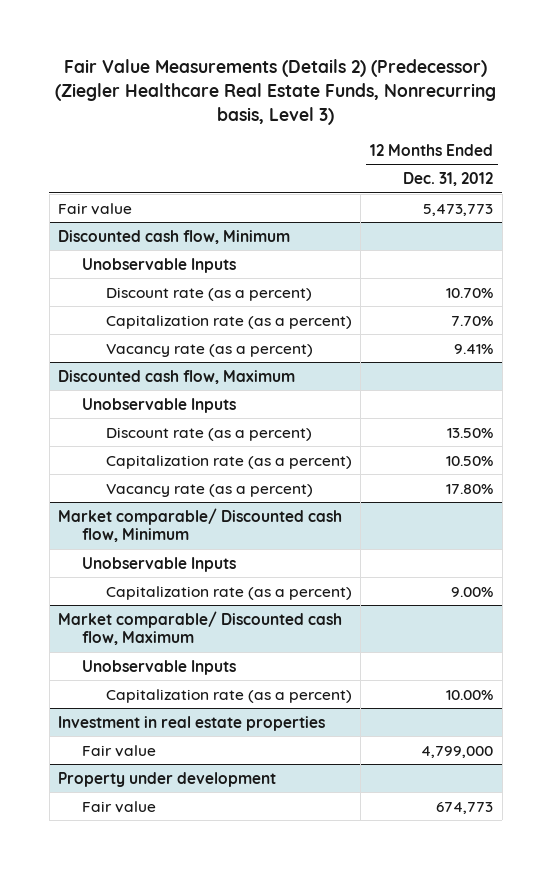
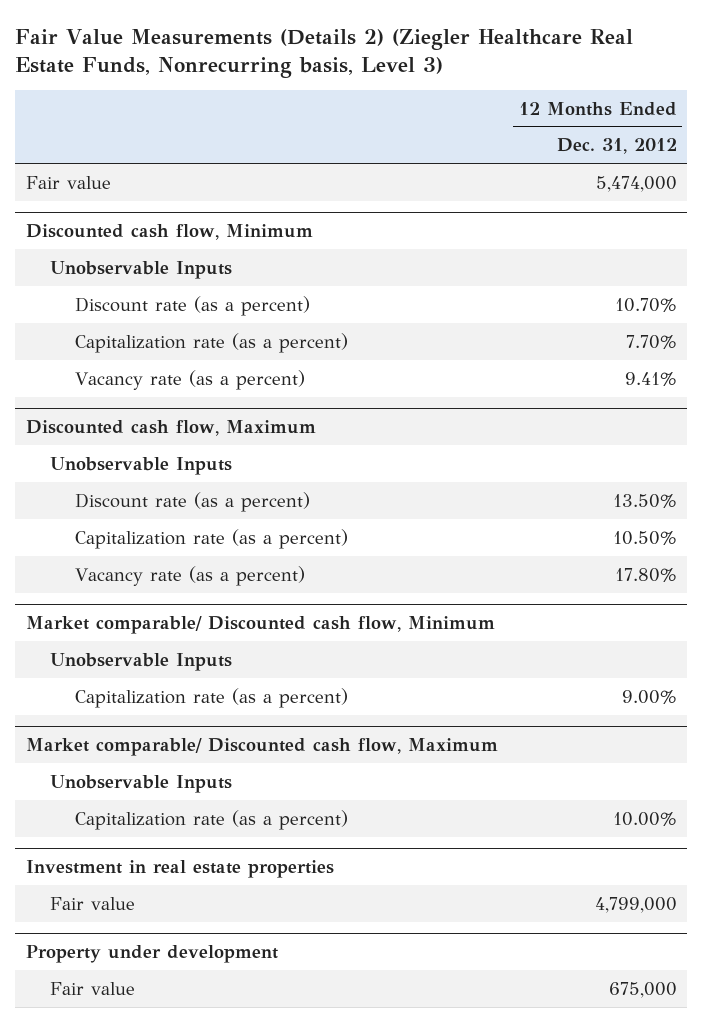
- Fair Value Measurements (Details 2) (Predecessor) (Ziegler Healthcare Real Estate Funds, Nonrecurring basis, Level 3)
+ Fair Value Measurements (Details 2) (Ziegler Healthcare Real Estate Funds, Nonrecurring basis, Level 3)
- Fair value | 5,473,773
+ Fair value | 5,474,000
@ Property under development
- Fair value | 674,773
+ Fair value | 675,000

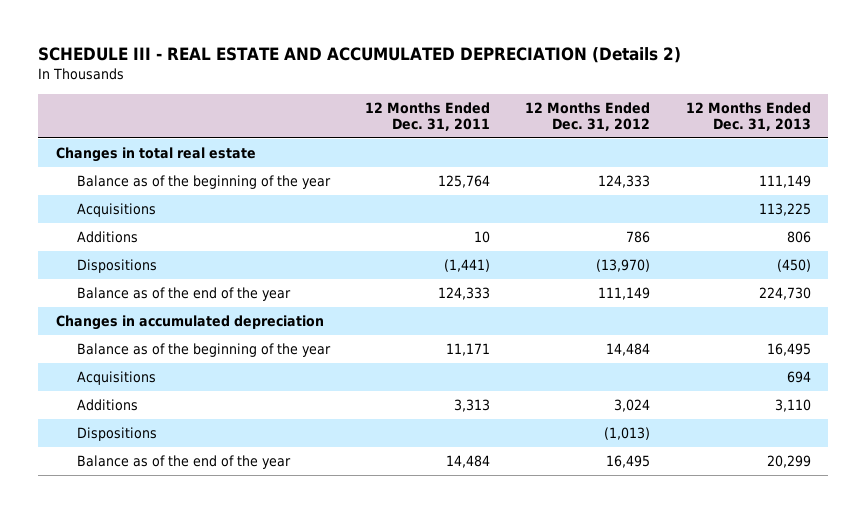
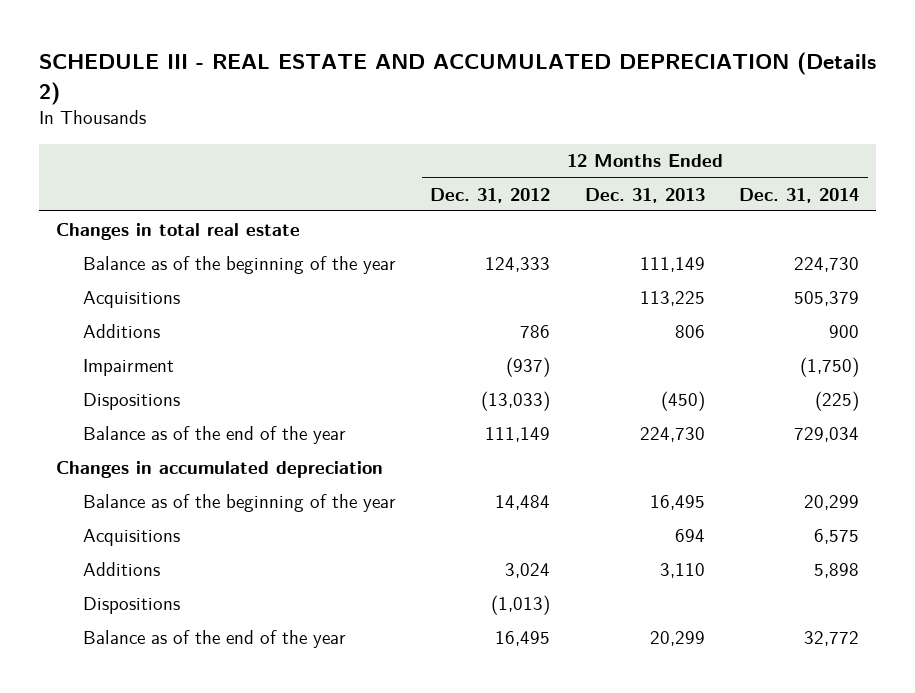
- | 12 Months Ended Dec. 31, 2011 | 12 Months Ended Dec. 31, 2012 | 12 Months Ended Dec. 31, 2013
+ | 12 Months Ended Dec. 31, 2012 | 12 Months Ended Dec. 31, 2013 | 12 Months Ended Dec. 31, 2014
- Dispositions | (1,441) | (13,970) | (450)
+ Impairment | (937) | | (1,750)
+ Dispositions | (13,033) | (450) | (225)

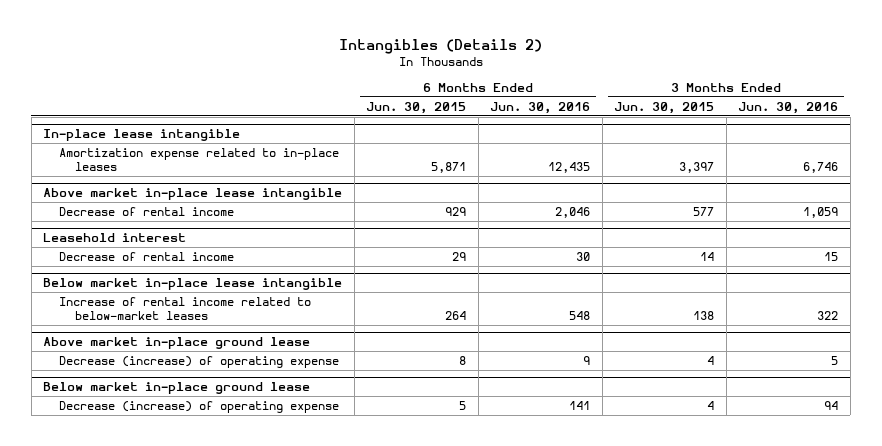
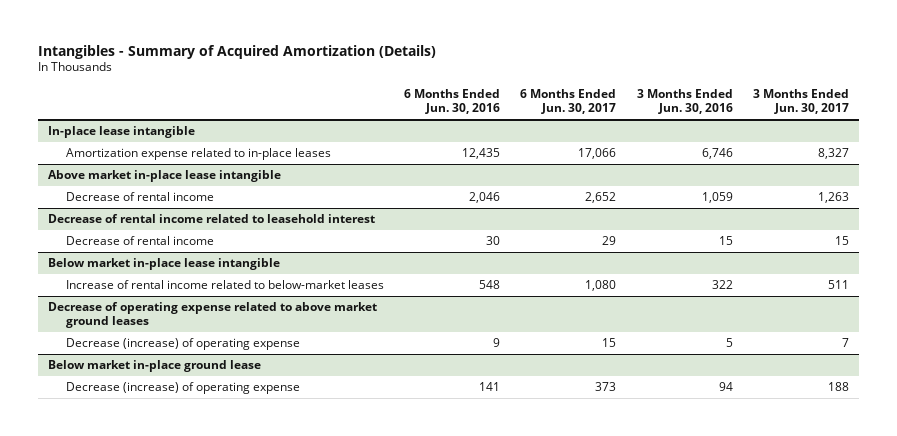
- Intangibles (Details 2)
+ Intangibles - Summary of Acquired Amortization (Details)
- | 6 Months Ended Jun. 30, 2015 | 6 Months Ended Jun. 30, 2016 | 3 Months Ended Jun. 30, 2015 | 3 Months Ended Jun. 30, 2016
+ | 6 Months Ended Jun. 30, 2016 | 6 Months Ended Jun. 30, 2017 | 3 Months Ended Jun. 30, 2016 | 3 Months Ended Jun. 30, 2017
- Leasehold interest
+ Decrease of rental income related to leasehold interest
- Above market in-place ground lease
+ Decrease of operating expense related to above market ground leases

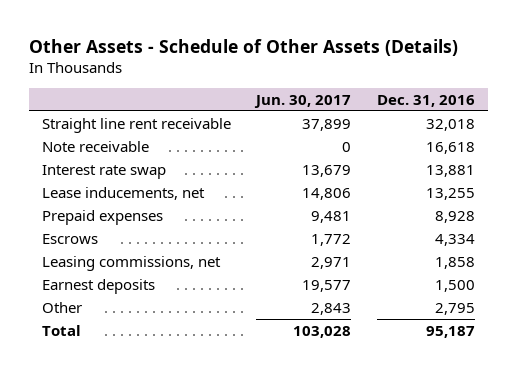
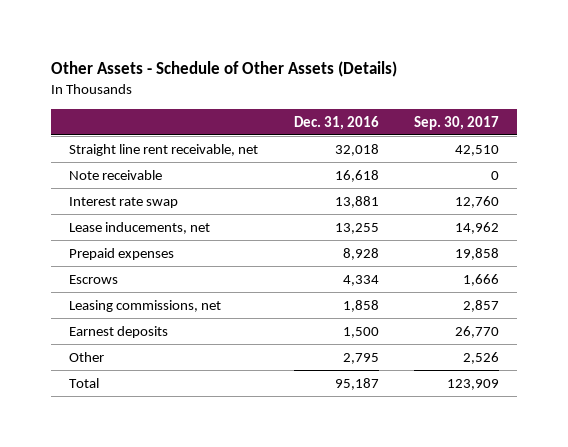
- | Jun. 30, 2017 | Dec. 31, 2016
+ | Dec. 31, 2016 | Sep. 30, 2017
- Straight line rent receivable | 37,899 | 32,018
+ Straight line rent receivable, net | 32,018 | 42,510

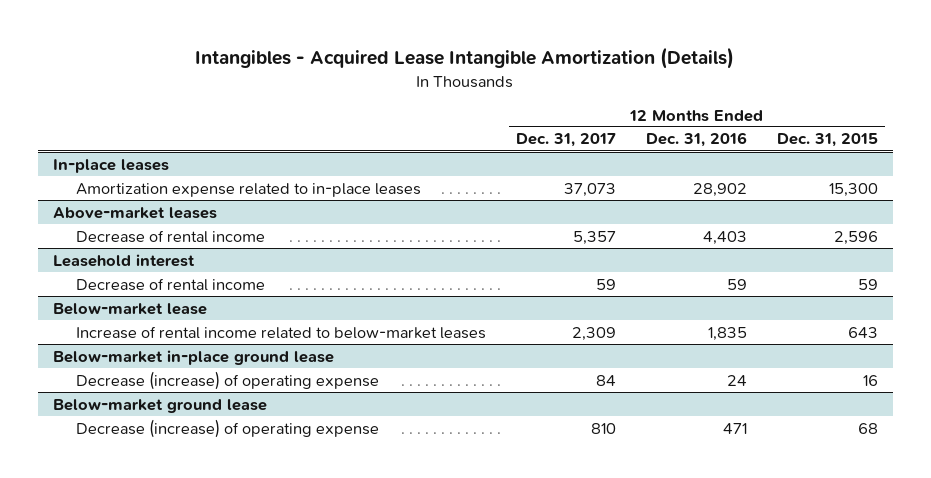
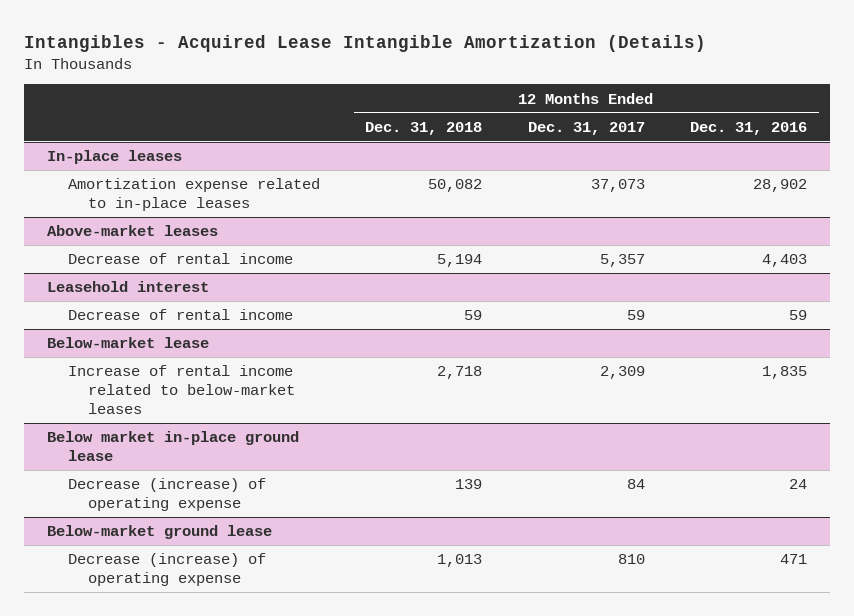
- | 12 Months Ended Dec. 31, 2017 | 12 Months Ended Dec. 31, 2016 | 12 Months Ended Dec. 31, 2015
+ | 12 Months Ended Dec. 31, 2018 | 12 Months Ended Dec. 31, 2017 | 12 Months Ended Dec. 31, 2016
- Below-market in-place ground lease
+ Below market in-place ground lease

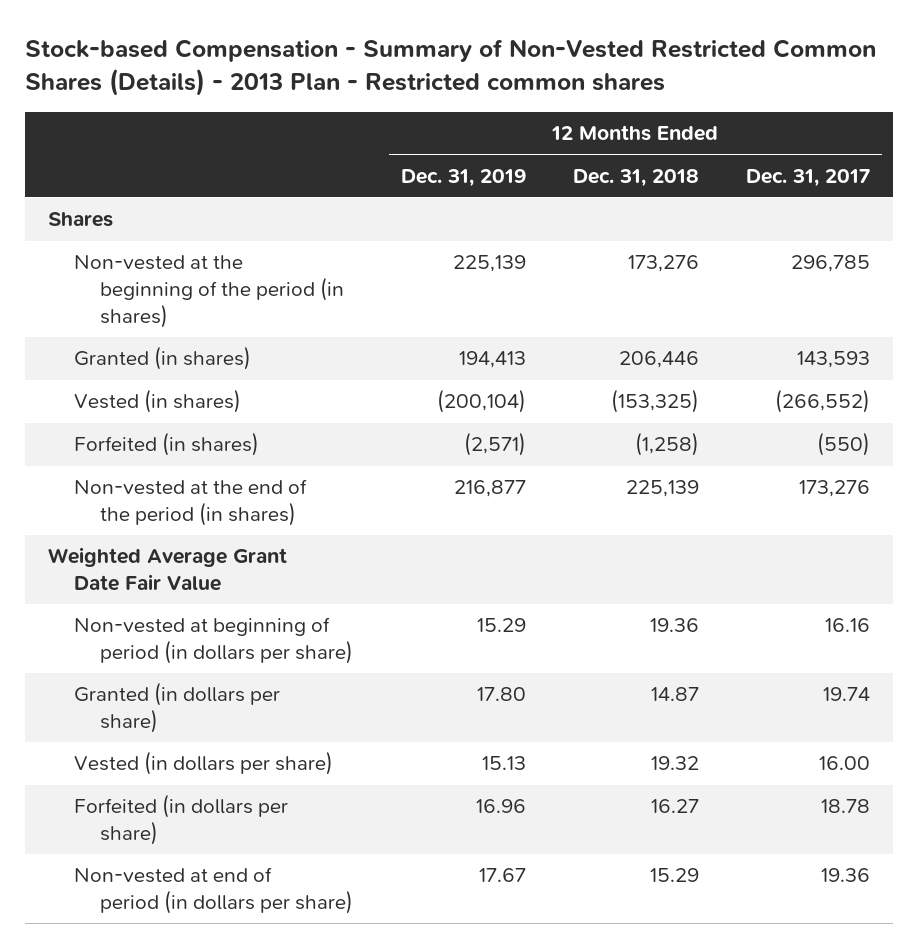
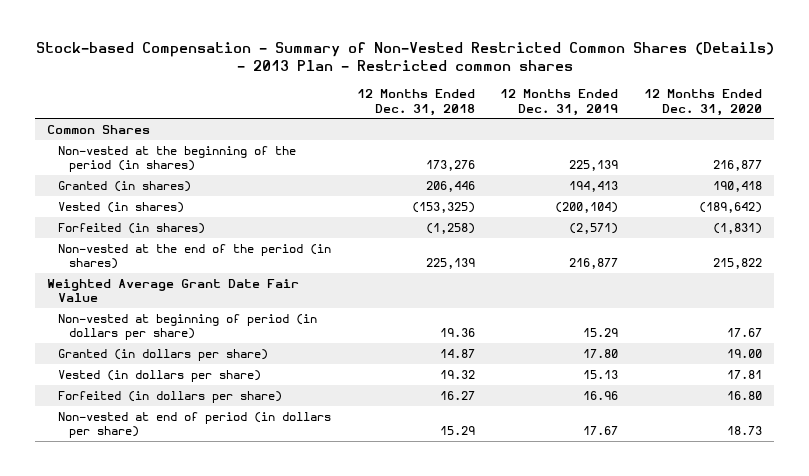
- | 12 Months Ended Dec. 31, 2019 | 12 Months Ended Dec. 31, 2018 | 12 Months Ended Dec. 31, 2017
+ | 12 Months Ended Dec. 31, 2018 | 12 Months Ended Dec. 31, 2019 | 12 Months Ended Dec. 31, 2020
- Shares
+ Common Shares

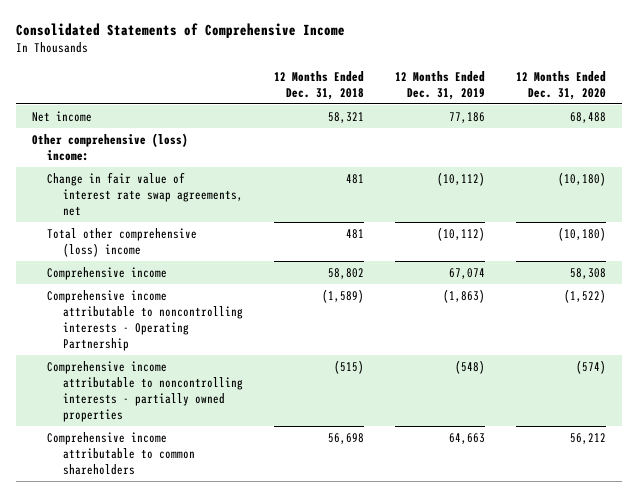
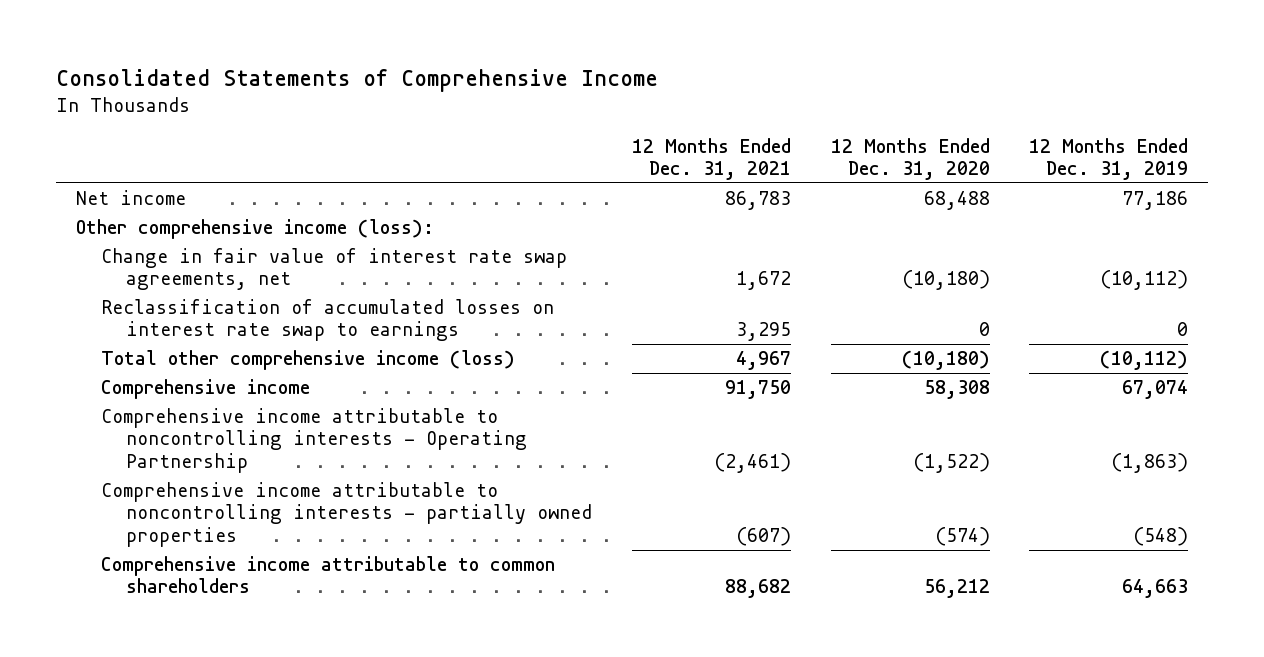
- | 12 Months Ended Dec. 31, 2018 | 12 Months Ended Dec. 31, 2019 | 12 Months Ended Dec. 31, 2020
+ | 12 Months Ended Dec. 31, 2021 | 12 Months Ended Dec. 31, 2020 | 12 Months Ended Dec. 31, 2019
- Other comprehensive (loss) income:
+ Other comprehensive income (loss):
- Total other comprehensive (loss) income | 481 | (10,112) | (10,180)
+ Reclassification of accumulated losses on interest rate swap to earnings | 3,295 | 0 | 0
+ Total other comprehensive income (loss) | 4,967 | (10,180) | (10,112)

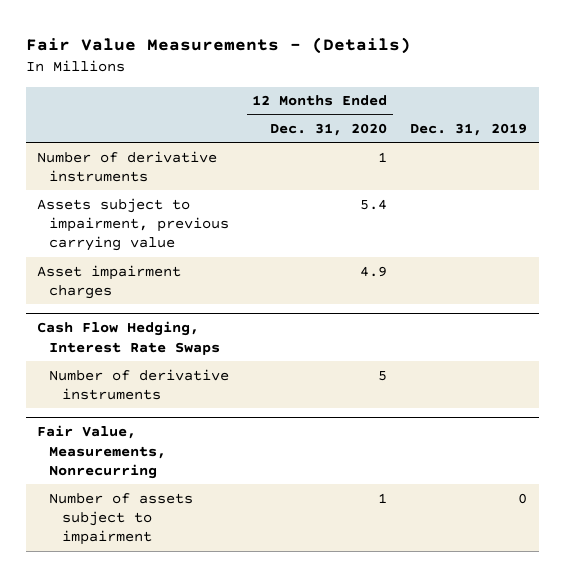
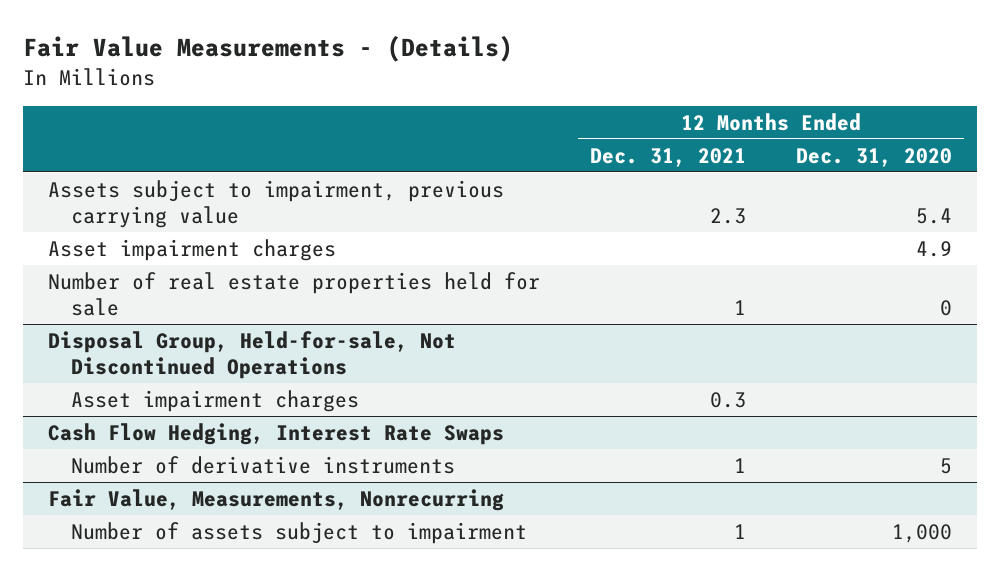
- | 12 Months Ended Dec. 31, 2020 | Dec. 31, 2019
+ | 12 Months Ended Dec. 31, 2021 | 12 Months Ended Dec. 31, 2020
- Number of derivative instruments | 1 |
+ Number of real estate properties held for sale | 1 | 0
+ Disposal Group, Held-for-sale, Not Discontinued Operations
+ Asset impairment charges | 0.3 |
@ Fair Value, Measurements, Nonrecurring
- Number of assets subject to impairment | 1 | 0
+ Number of assets subject to impairment | 1 | 1,000

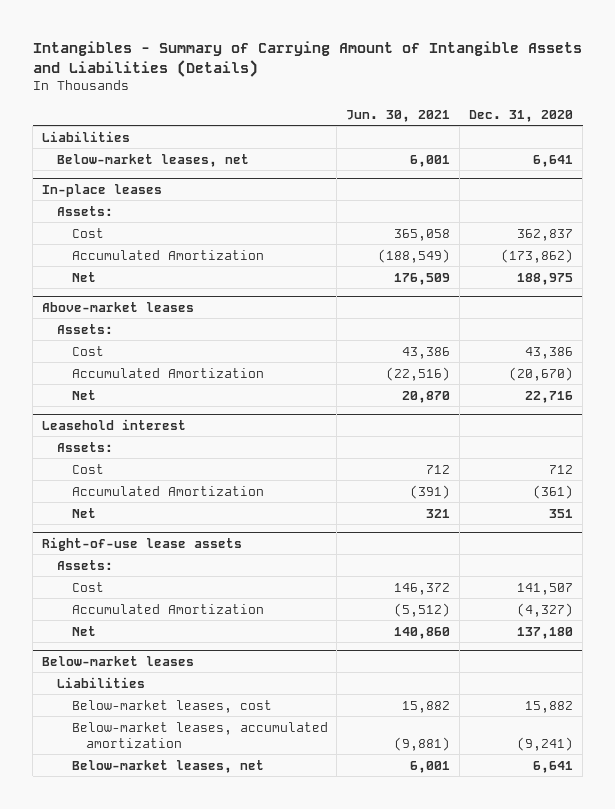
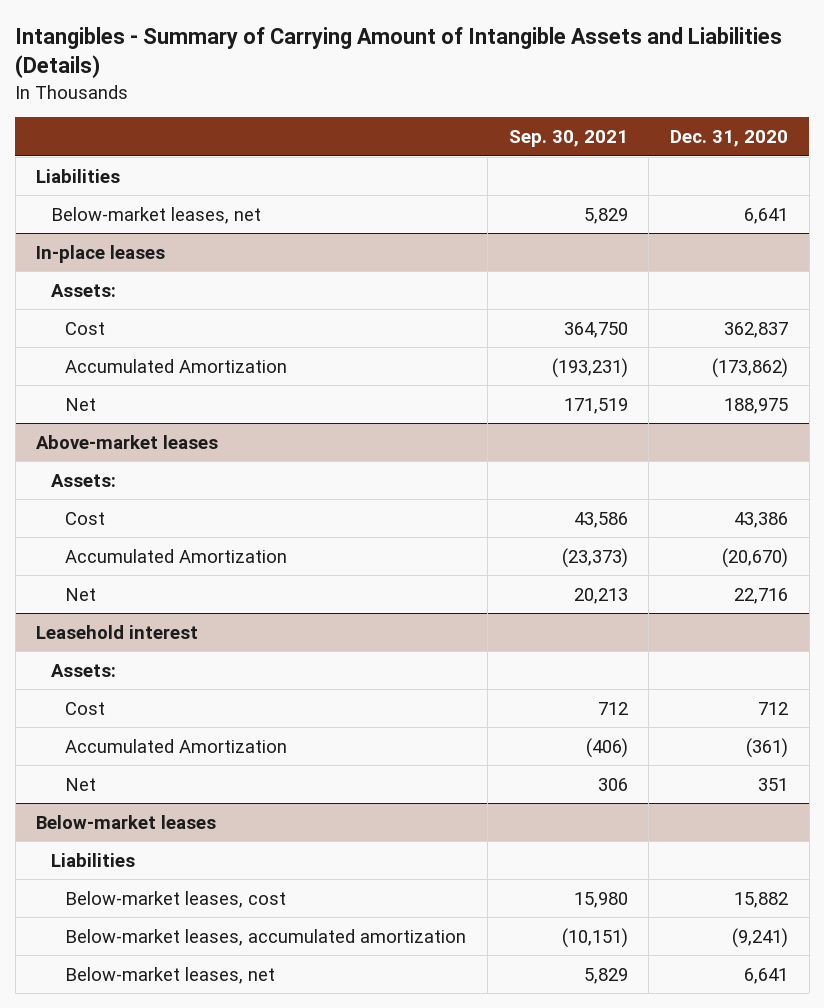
- | Jun. 30, 2021 | Dec. 31, 2020
+ | Sep. 30, 2021 | Dec. 31, 2020
- Right-of-use lease assets
- Assets:
- Cost | 146,372 | 141,507
- Accumulated Amortization | (5,512) | (4,327)
- Net | 140,860 | 137,180

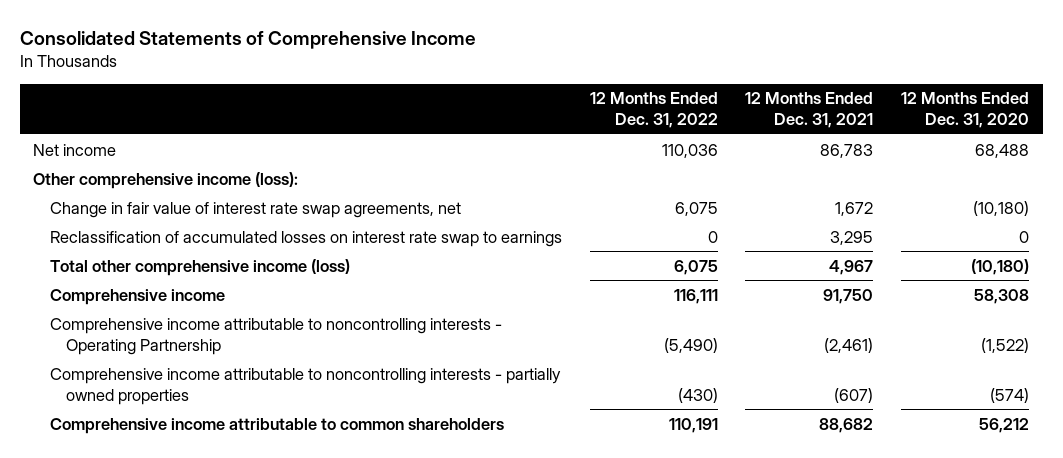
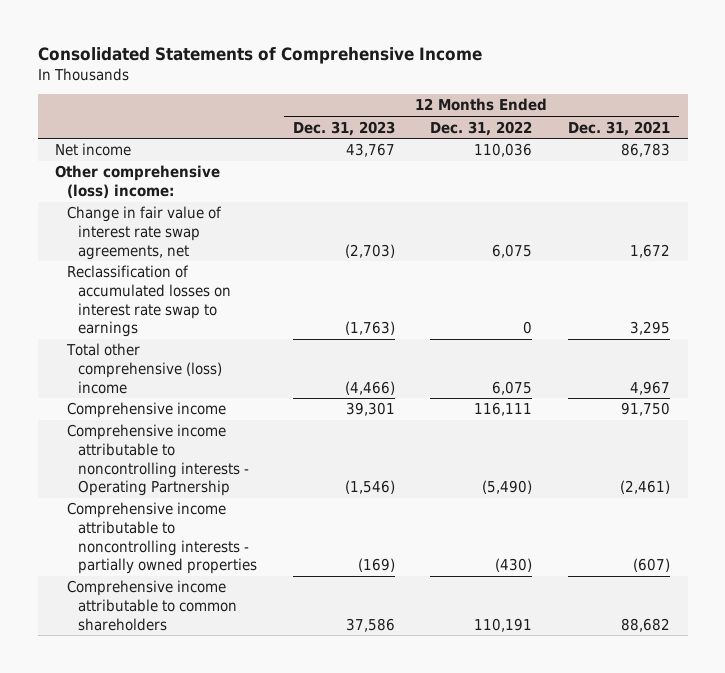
- | 12 Months Ended Dec. 31, 2022 | 12 Months Ended Dec. 31, 2021 | 12 Months Ended Dec. 31, 2020
+ | 12 Months Ended Dec. 31, 2023 | 12 Months Ended Dec. 31, 2022 | 12 Months Ended Dec. 31, 2021
- Other comprehensive income (loss):
+ Other comprehensive (loss) income:
- Total other comprehensive income (loss) | 6,075 | 4,967 | (10,180)
+ Total other comprehensive (loss) income | (4,466) | 6,075 | 4,967

